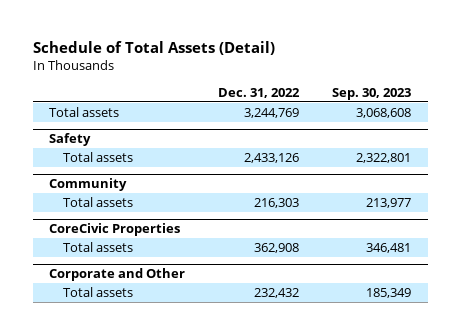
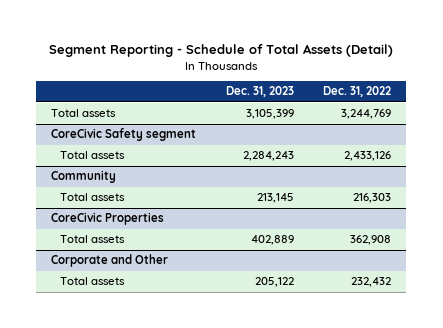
- Schedule of Total Assets (Detail)
+ Segment Reporting - Schedule of Total Assets (Detail)
- | Dec. 31, 2022 | Sep. 30, 2023
+ | Dec. 31, 2023 | Dec. 31, 2022
- Safety
+ CoreCivic Safety segment

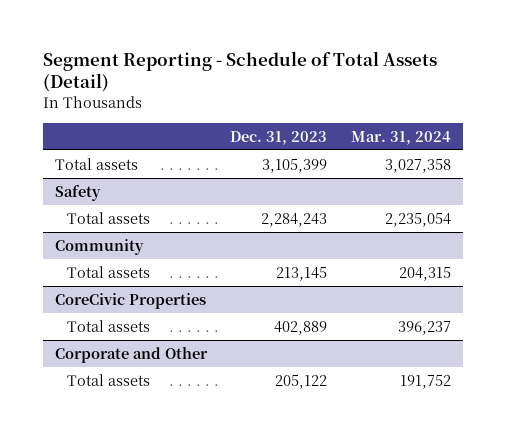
- | Dec. 31, 2023 | Dec. 31, 2022
+ | Dec. 31, 2023 | Mar. 31, 2024
- CoreCivic Safety segment
+ Safety

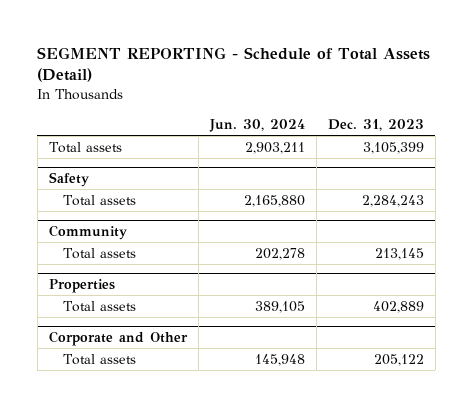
- Segment Reporting - Schedule of Total Assets (Detail)
+ SEGMENT REPORTING - Schedule of Total Assets (Detail)
- | Dec. 31, 2023 | Mar. 31, 2024
+ | Jun. 30, 2024 | Dec. 31, 2023
- CoreCivic Properties
+ Properties

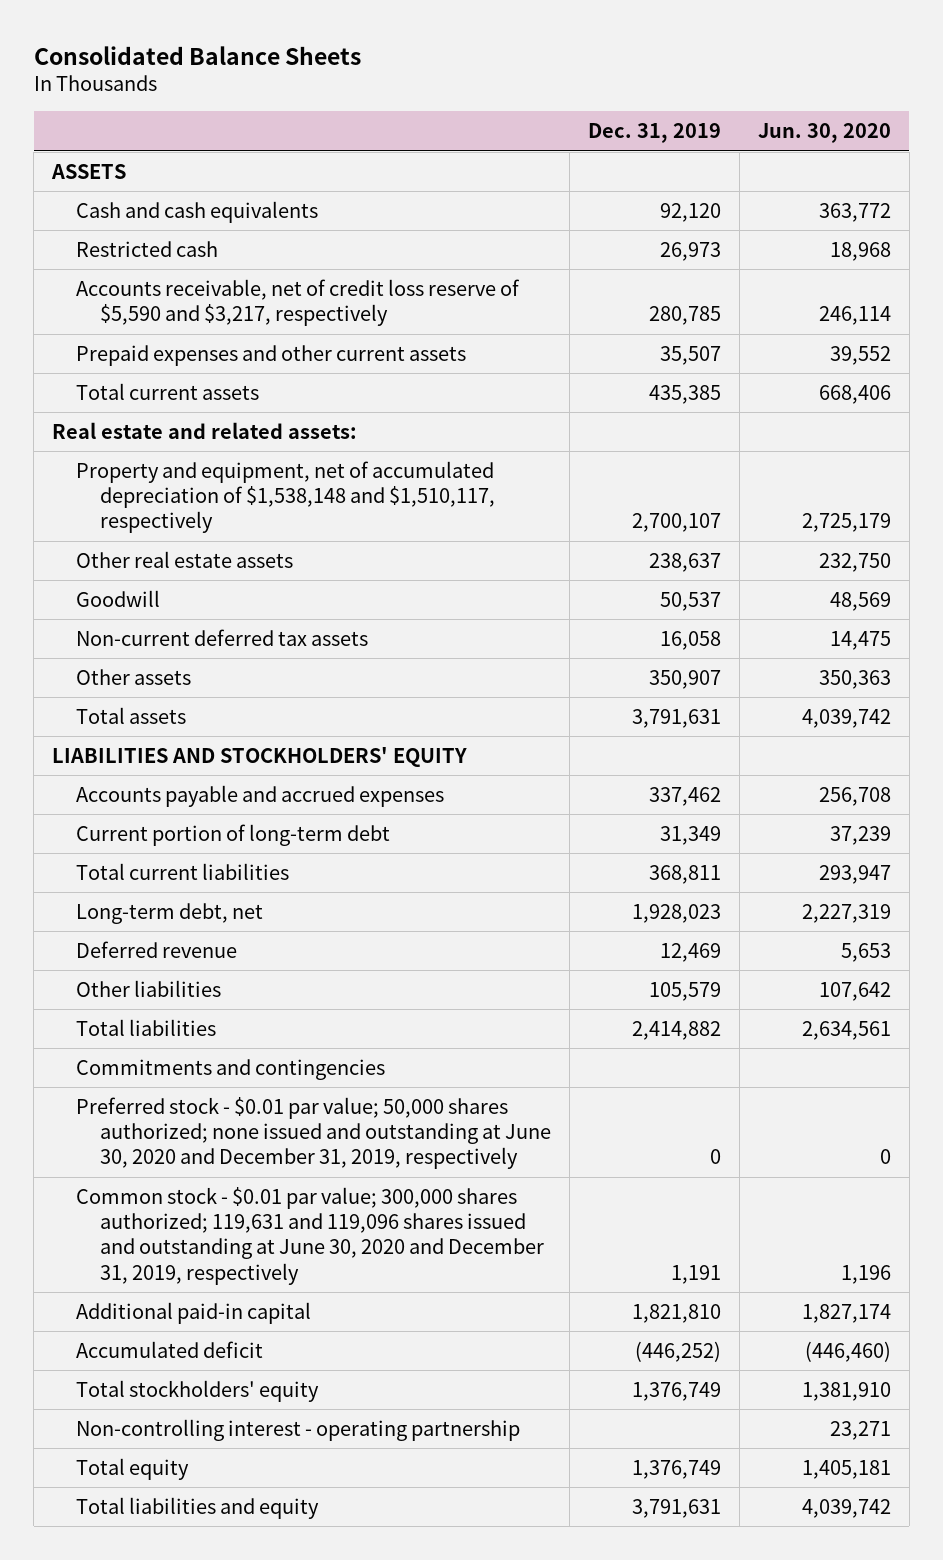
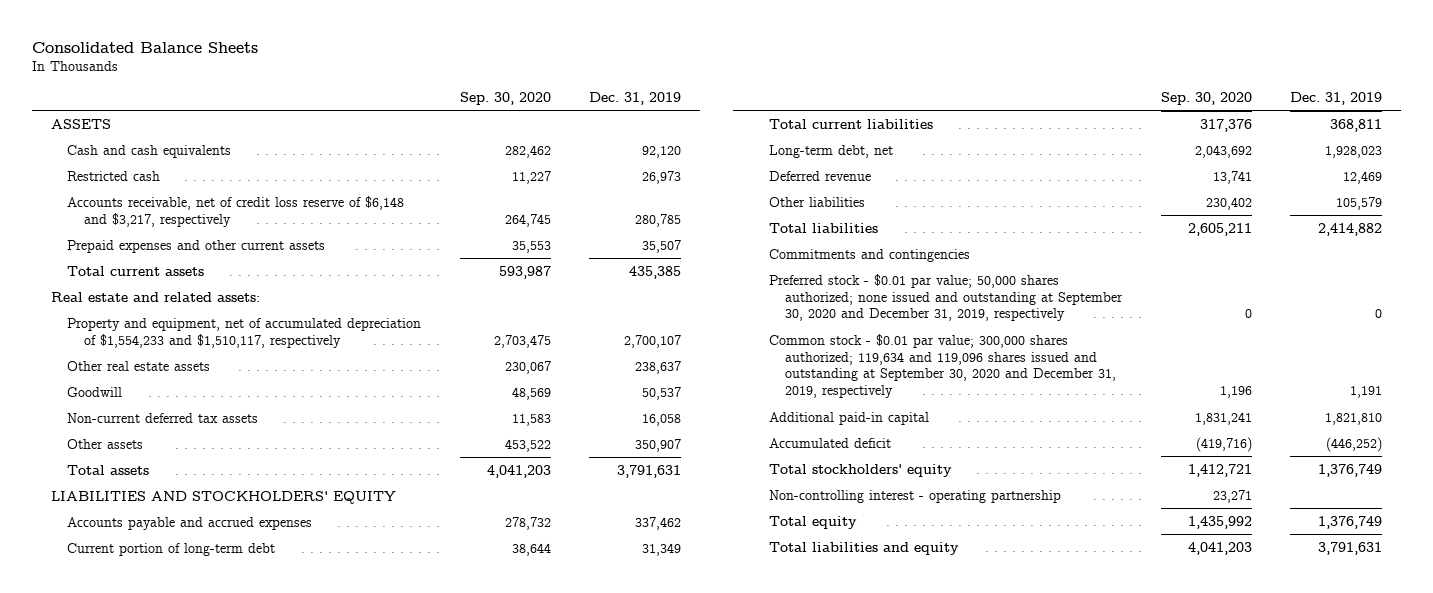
- | Dec. 31, 2019 | Jun. 30, 2020
+ | Sep. 30, 2020 | Dec. 31, 2019
- Accounts receivable, net of credit loss reserve of $5,590 and $3,217, respectively | 280,785 | 246,114
+ Accounts receivable, net of credit loss reserve of $6,148 and $3,217, respectively | 264,745 | 280,785
- Property and equipment, net of accumulated depreciation of $1,538,148 and $1,510,117, respectively | 2,700,107 | 2,725,179
+ Property and equipment, net of accumulated depreciation of $1,554,233 and $1,510,117, respectively | 2,703,475 | 2,700,107
- Preferred stock - $0.01 par value; 50,000 shares authorized; none issued and outstanding at June 30, 2020 and December 31, 2019, respectively | 0 | 0
- Common stock - $0.01 par value; 300,000 shares authorized; 119,631 and 119,096 shares issued and outstanding at June 30, 2020 and December 31, 2019, respectively | 1,191 | 1,196
+ Preferred stock - $0.01 par value; 50,000 shares authorized; none issued and outstanding at September 30, 2020 and December 31, 2019, respectively | 0 | 0
+ Common stock - $0.01 par value; 300,000 shares authorized; 119,634 and 119,096 shares issued and outstanding at September 30, 2020 and December 31, 2019, respectively | 1,196 | 1,191

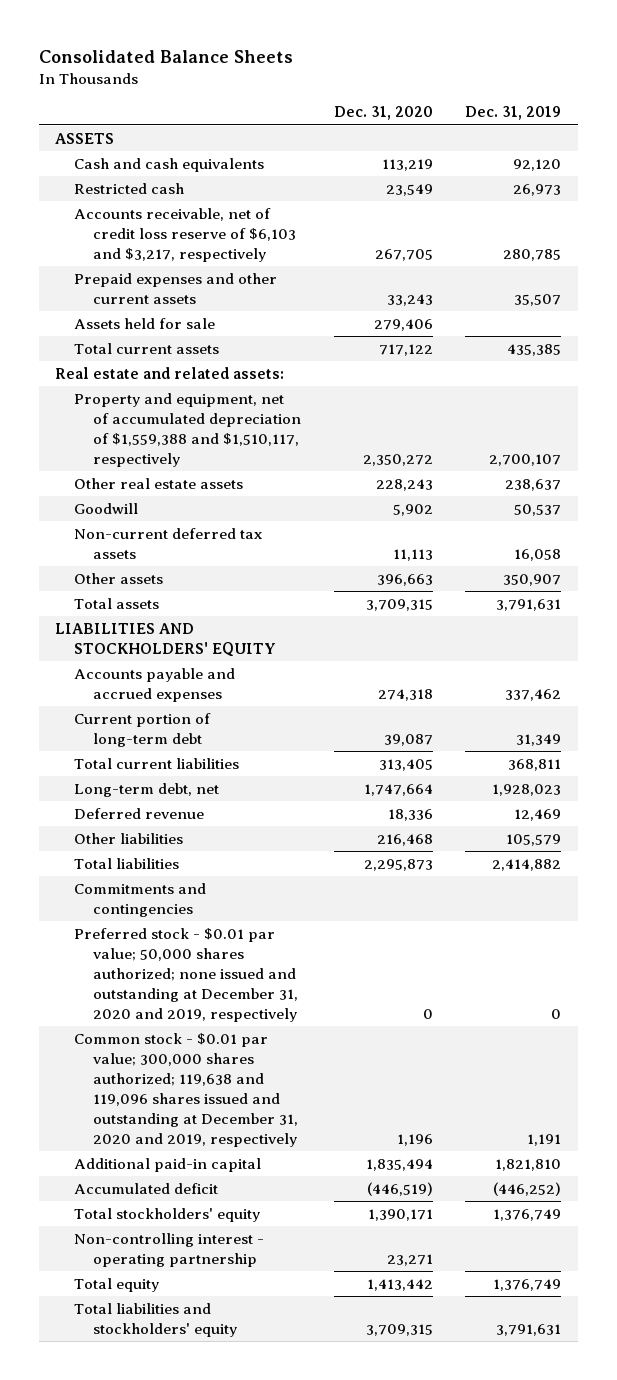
- | Sep. 30, 2020 | Dec. 31, 2019
+ | Dec. 31, 2020 | Dec. 31, 2019
- Accounts receivable, net of credit loss reserve of $6,148 and $3,217, respectively | 264,745 | 280,785
+ Accounts receivable, net of credit loss reserve of $6,103 and $3,217, respectively | 267,705 | 280,785
+ Assets held for sale | 279,406 |
- Property and equipment, net of accumulated depreciation of $1,554,233 and $1,510,117, respectively | 2,703,475 | 2,700,107
+ Property and equipment, net of accumulated depreciation of $1,559,388 and $1,510,117, respectively | 2,350,272 | 2,700,107
- Preferred stock - $0.01 par value; 50,000 shares authorized; none issued and outstanding at September 30, 2020 and December 31, 2019, respectively | 0 | 0
- Common stock - $0.01 par value; 300,000 shares authorized; 119,634 and 119,096 shares issued and outstanding at September 30, 2020 and December 31, 2019, respectively | 1,196 | 1,191
+ Preferred stock - $0.01 par value; 50,000 shares authorized; none issued and outstanding at December 31, 2020 and 2019, respectively | 0 | 0
+ Common stock - $0.01 par value; 300,000 shares authorized; 119,638 and 119,096 shares issued and outstanding at December 31, 2020 and 2019, respectively | 1,196 | 1,191
- Total liabilities and equity | 4,041,203 | 3,791,631
+ Total liabilities and stockholders' equity | 3,709,315 | 3,791,631

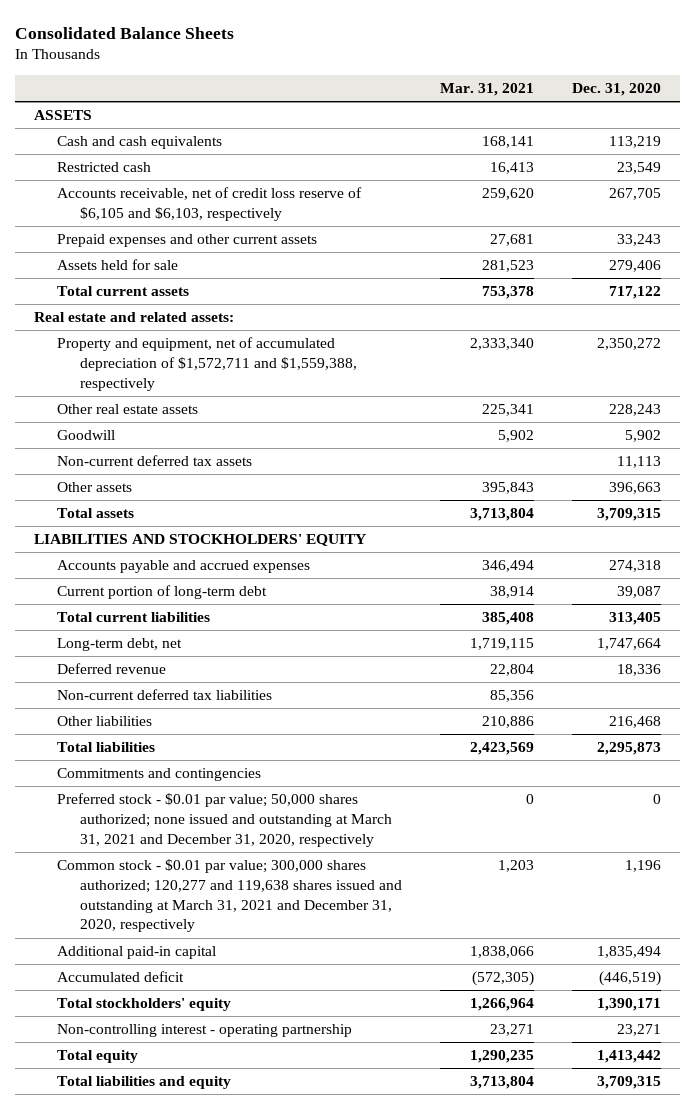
- | Dec. 31, 2020 | Dec. 31, 2019
+ | Mar. 31, 2021 | Dec. 31, 2020
- Accounts receivable, net of credit loss reserve of $6,103 and $3,217, respectively | 267,705 | 280,785
+ Accounts receivable, net of credit loss reserve of $6,105 and $6,103, respectively | 259,620 | 267,705
- Property and equipment, net of accumulated depreciation of $1,559,388 and $1,510,117, respectively | 2,350,272 | 2,700,107
+ Property and equipment, net of accumulated depreciation of $1,572,711 and $1,559,388, respectively | 2,333,340 | 2,350,272
+ Non-current deferred tax liabilities | 85,356 |
- Preferred stock - $0.01 par value; 50,000 shares authorized; none issued and outstanding at December 31, 2020 and 2019, respectively | 0 | 0
- Common stock - $0.01 par value; 300,000 shares authorized; 119,638 and 119,096 shares issued and outstanding at December 31, 2020 and 2019, respectively | 1,196 | 1,191
+ Preferred stock - $0.01 par value; 50,000 shares authorized; none issued and outstanding at March 31, 2021 and December 31, 2020, respectively | 0 | 0
+ Common stock - $0.01 par value; 300,000 shares authorized; 120,277 and 119,638 shares issued and outstanding at March 31, 2021 and December 31, 2020, respectively | 1,203 | 1,196
- Total liabilities and stockholders' equity | 3,709,315 | 3,791,631
+ Total liabilities and equity | 3,713,804 | 3,709,315

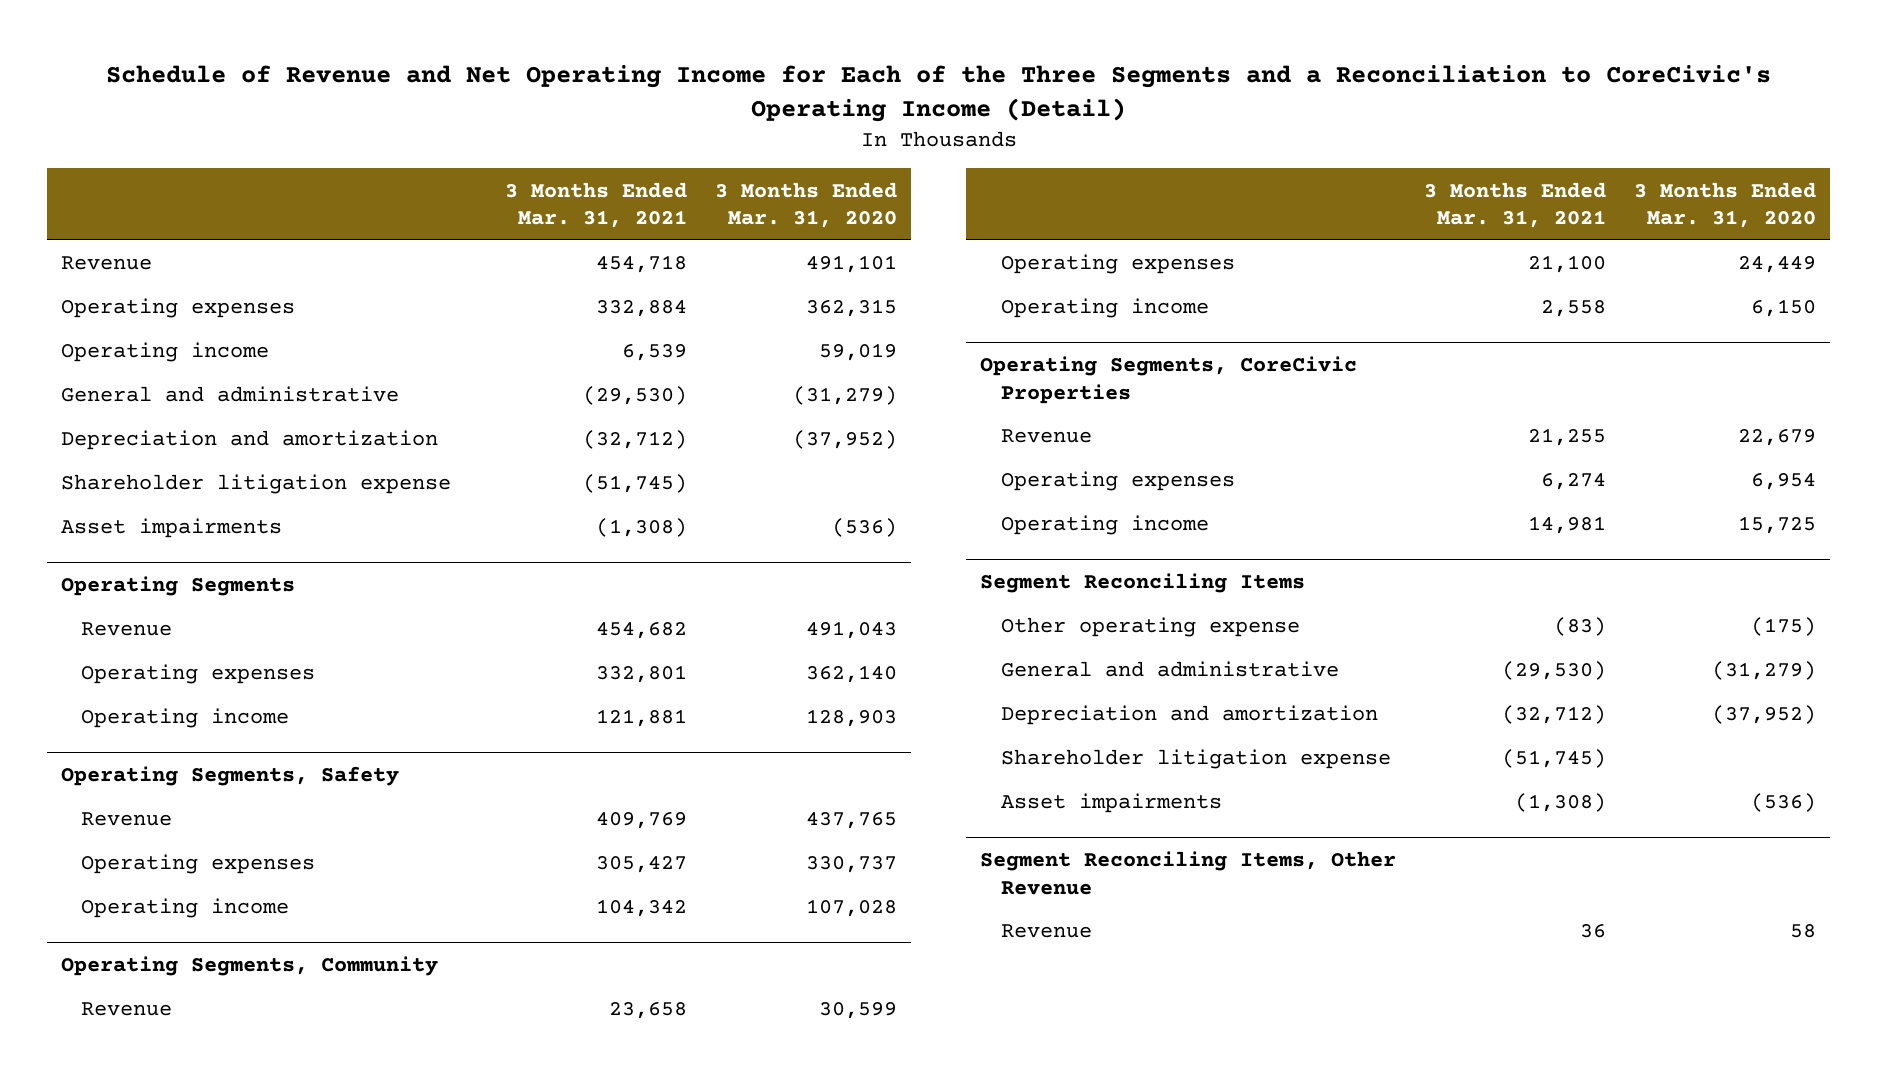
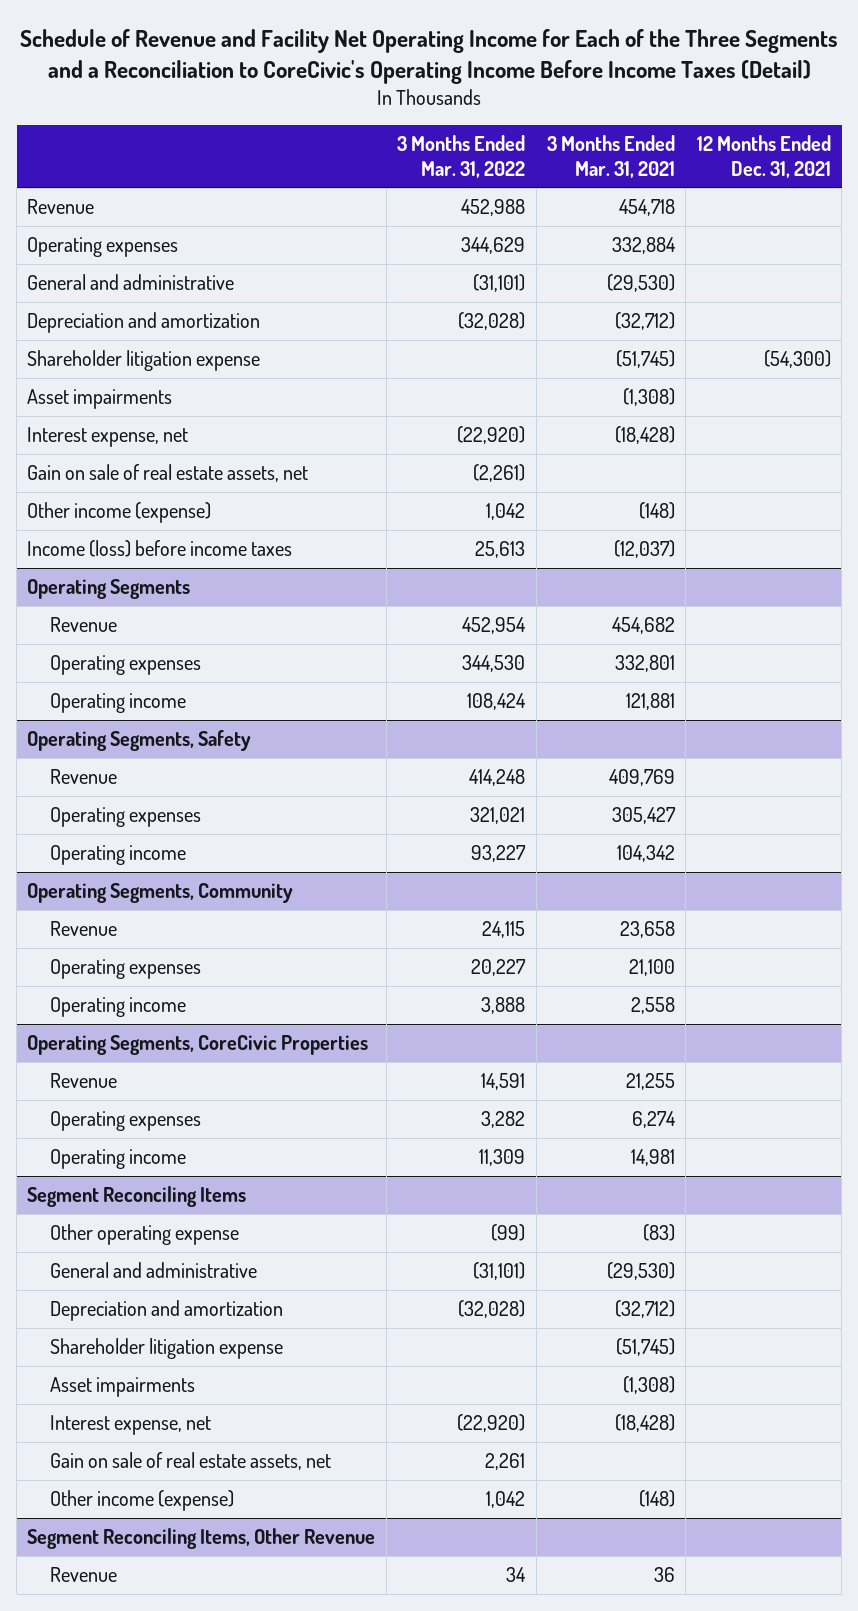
- Schedule of Revenue and Net Operating Income for Each of the Three Segments and a Reconciliation to CoreCivic's Operating Income (Detail)
+ Schedule of Revenue and Facility Net Operating Income for Each of the Three Segments and a Reconciliation to CoreCivic's Operating Income Before Income Taxes (Detail)
- | 3 Months Ended Mar. 31, 2021 | 3 Months Ended Mar. 31, 2020
+ | 3 Months Ended Mar. 31, 2022 | 3 Months Ended Mar. 31, 2021 | 12 Months Ended Dec. 31, 2021
- Operating income | 6,539 | 59,019
+ Interest expense, net | (22,920) | (18,428) |
+ Gain on sale of real estate assets, net | (2,261) | |
+ Other income (expense) | 1,042 | (148) |
+ Income (loss) before income taxes | 25,613 | (12,037) |
@ Segment Reconciling Items
+ Interest expense, net | (22,920) | (18,428) |
+ Gain on sale of real estate assets, net | 2,261 | |
+ Other income (expense) | 1,042 | (148) |

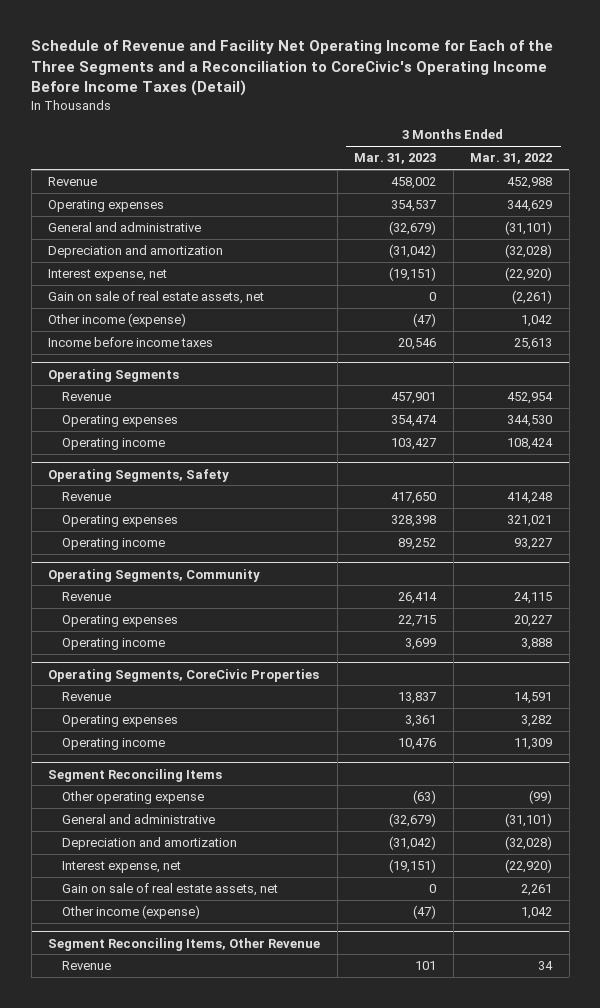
- | 3 Months Ended Mar. 31, 2022 | 3 Months Ended Mar. 31, 2021 | 12 Months Ended Dec. 31, 2021
+ | 3 Months Ended Mar. 31, 2023 | 3 Months Ended Mar. 31, 2022
- Shareholder litigation expense | | (51,745) | (54,300)
- Asset impairments | | (1,308) |
- Income (loss) before income taxes | 25,613 | (12,037) |
+ Income before income taxes | 20,546 | 25,613
@ Segment Reconciling Items
- Shareholder litigation expense | | (51,745) |
- Asset impairments | | (1,308) |

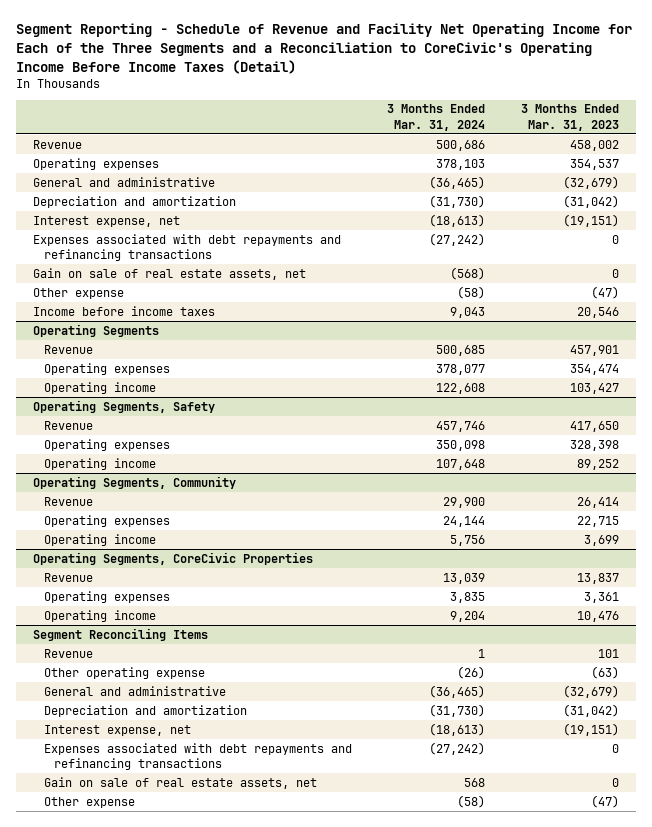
- Schedule of Revenue and Facility Net Operating Income for Each of the Three Segments and a Reconciliation to CoreCivic's Operating Income Before Income Taxes (Detail)
+ Segment Reporting - Schedule of Revenue and Facility Net Operating Income for Each of the Three Segments and a Reconciliation to CoreCivic's Operating Income Before Income Taxes (Detail)
- | 3 Months Ended Mar. 31, 2023 | 3 Months Ended Mar. 31, 2022
+ | 3 Months Ended Mar. 31, 2024 | 3 Months Ended Mar. 31, 2023
+ Expenses associated with debt repayments and refinancing transactions | (27,242) | 0
- Other income (expense) | (47) | 1,042
+ Other expense | (58) | (47)
@ Segment Reconciling Items
+ Revenue | 1 | 101
+ Expenses associated with debt repayments and refinancing transactions | (27,242) | 0
- Other income (expense) | (47) | 1,042
- Segment Reconciling Items, Other Revenue
- Revenue | 101 | 34
@ Segment Reconciling Items
+ Other expense | (58) | (47)

